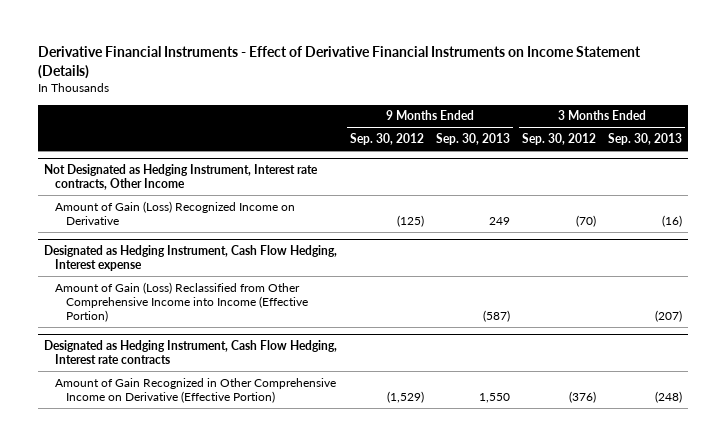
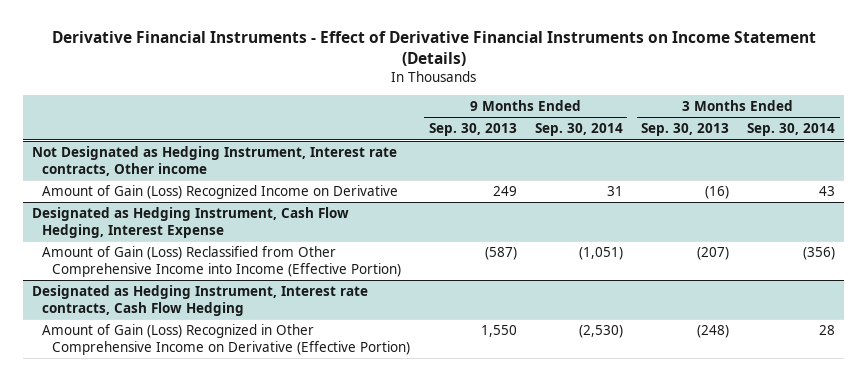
- | 9 Months Ended Sep. 30, 2012 | 9 Months Ended Sep. 30, 2013 | 3 Months Ended Sep. 30, 2012 | 3 Months Ended Sep. 30, 2013
+ | 9 Months Ended Sep. 30, 2013 | 9 Months Ended Sep. 30, 2014 | 3 Months Ended Sep. 30, 2013 | 3 Months Ended Sep. 30, 2014
- Not Designated as Hedging Instrument, Interest rate contracts, Other Income
+ Not Designated as Hedging Instrument, Interest rate contracts, Other income
- Designated as Hedging Instrument, Cash Flow Hedging, Interest expense
+ Designated as Hedging Instrument, Cash Flow Hedging, Interest Expense
- Designated as Hedging Instrument, Cash Flow Hedging, Interest rate contracts
- Amount of Gain Recognized in Other Comprehensive Income on Derivative (Effective Portion) | (1,529) | 1,550 | (376) | (248)
+ Designated as Hedging Instrument, Interest rate contracts, Cash Flow Hedging
+ Amount of Gain (Loss) Recognized in Other Comprehensive Income on Derivative (Effective Portion) | 1,550 | (2,530) | (248) | 28

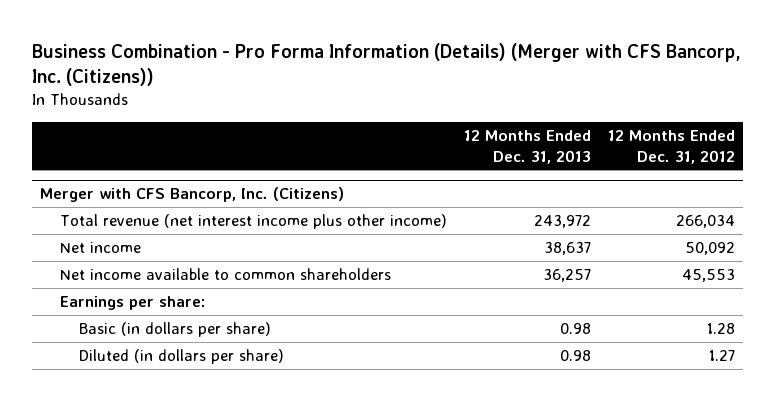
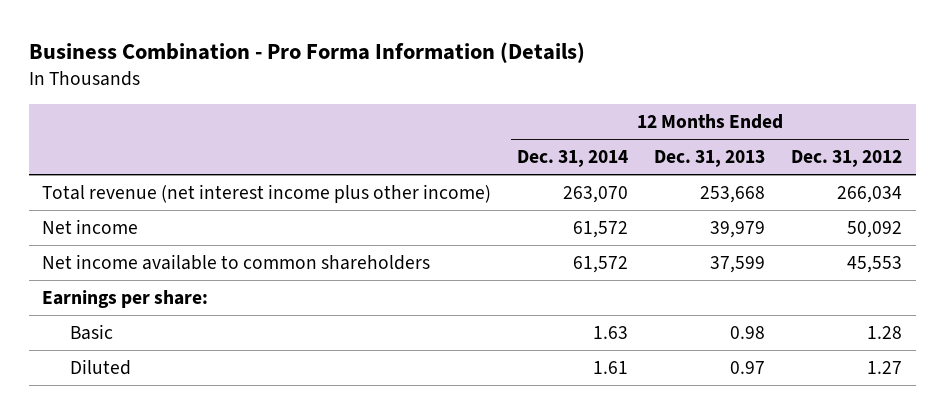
- Business Combination - Pro Forma Information (Details) (Merger with CFS Bancorp, Inc. (Citizens))
+ Business Combination - Pro Forma Information (Details)
- | 12 Months Ended Dec. 31, 2013 | 12 Months Ended Dec. 31, 2012
+ | 12 Months Ended Dec. 31, 2014 | 12 Months Ended Dec. 31, 2013 | 12 Months Ended Dec. 31, 2012
- Merger with CFS Bancorp, Inc. (Citizens)
- Total revenue (net interest income plus other income) | 243,972 | 266,034
- Net income | 38,637 | 50,092
- Net income available to common shareholders | 36,257 | 45,553
+ Total revenue (net interest income plus other income) | 263,070 | 253,668 | 266,034
+ Net income | 61,572 | 39,979 | 50,092
+ Net income available to common shareholders | 61,572 | 37,599 | 45,553
- Basic (in dollars per share) | 0.98 | 1.28
- Diluted (in dollars per share) | 0.98 | 1.27
+ Basic | 1.63 | 0.98 | 1.28
+ Diluted | 1.61 | 0.97 | 1.27

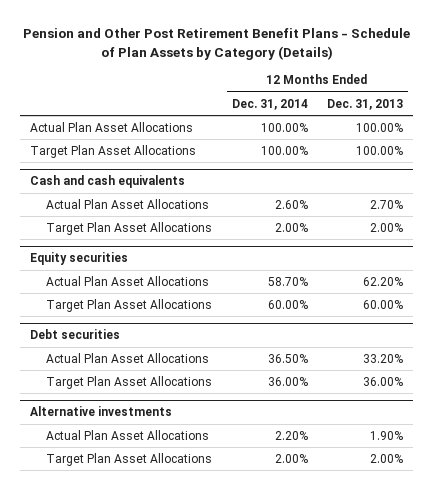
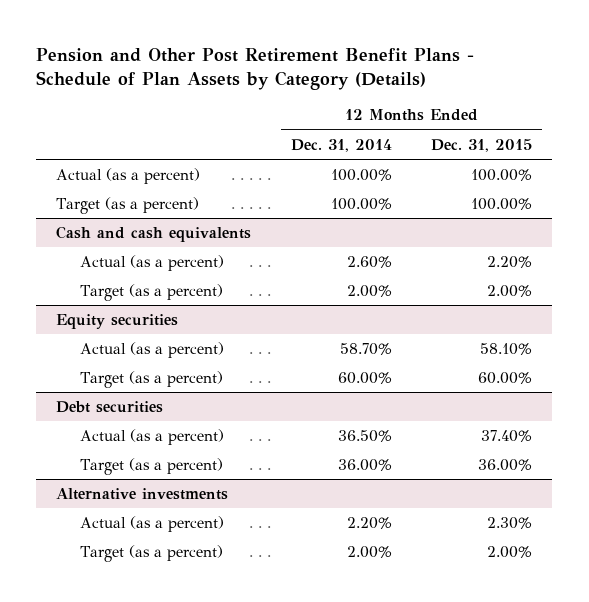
- | 12 Months Ended Dec. 31, 2014 | 12 Months Ended Dec. 31, 2013
+ | 12 Months Ended Dec. 31, 2014 | 12 Months Ended Dec. 31, 2015
- Actual Plan Asset Allocations | 100.00% | 100.00%
- Target Plan Asset Allocations | 100.00% | 100.00%
+ Actual (as a percent) | 100.00% | 100.00%
+ Target (as a percent) | 100.00% | 100.00%
@ Cash and cash equivalents
- Actual Plan Asset Allocations | 2.60% | 2.70%
- Target Plan Asset Allocations | 2.00% | 2.00%
+ Actual (as a percent) | 2.60% | 2.20%
+ Target (as a percent) | 2.00% | 2.00%
@ Equity securities
- Actual Plan Asset Allocations | 58.70% | 62.20%
- Target Plan Asset Allocations | 60.00% | 60.00%
+ Actual (as a percent) | 58.70% | 58.10%
+ Target (as a percent) | 60.00% | 60.00%
@ Debt securities
- Actual Plan Asset Allocations | 36.50% | 33.20%
- Target Plan Asset Allocations | 36.00% | 36.00%
+ Actual (as a percent) | 36.50% | 37.40%
+ Target (as a percent) | 36.00% | 36.00%
@ Alternative investments
- Actual Plan Asset Allocations | 2.20% | 1.90%
- Target Plan Asset Allocations | 2.00% | 2.00%
+ Actual (as a percent) | 2.20% | 2.30%
+ Target (as a percent) | 2.00% | 2.00%

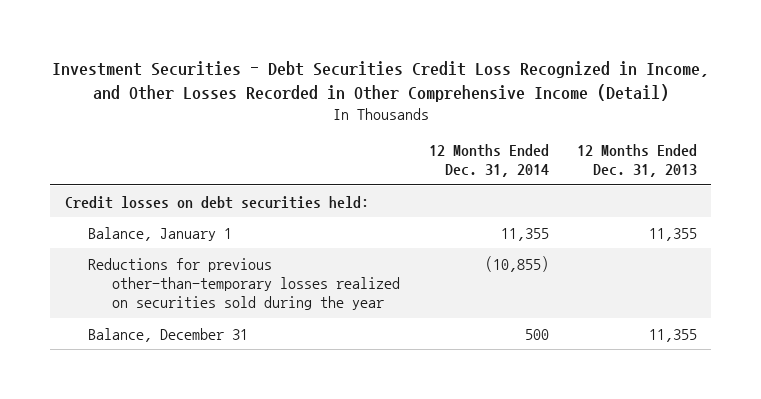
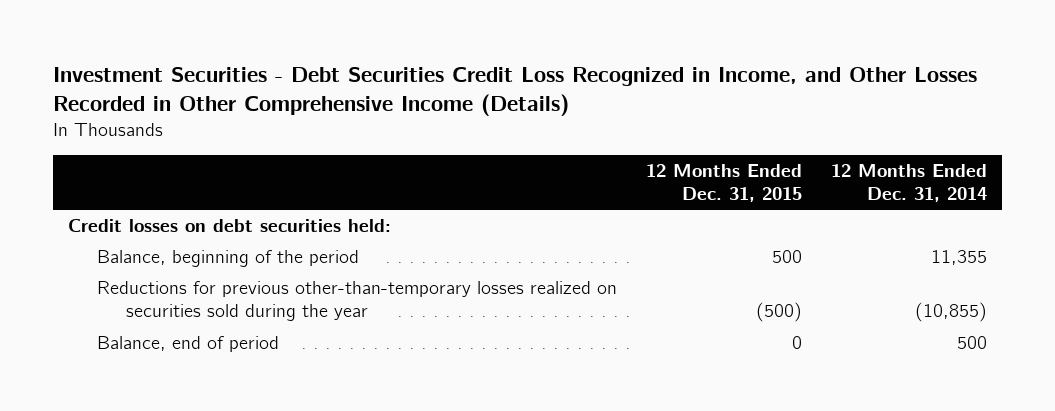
- Investment Securities - Debt Securities Credit Loss Recognized in Income, and Other Losses Recorded in Other Comprehensive Income (Detail)
+ Investment Securities - Debt Securities Credit Loss Recognized in Income, and Other Losses Recorded in Other Comprehensive Income (Details)
- | 12 Months Ended Dec. 31, 2014 | 12 Months Ended Dec. 31, 2013
+ | 12 Months Ended Dec. 31, 2015 | 12 Months Ended Dec. 31, 2014
- Balance, January 1 | 11,355 | 11,355
+ Balance, beginning of the period | 500 | 11,355
- Balance, December 31 | 500 | 11,355
+ Balance, end of period | 0 | 500

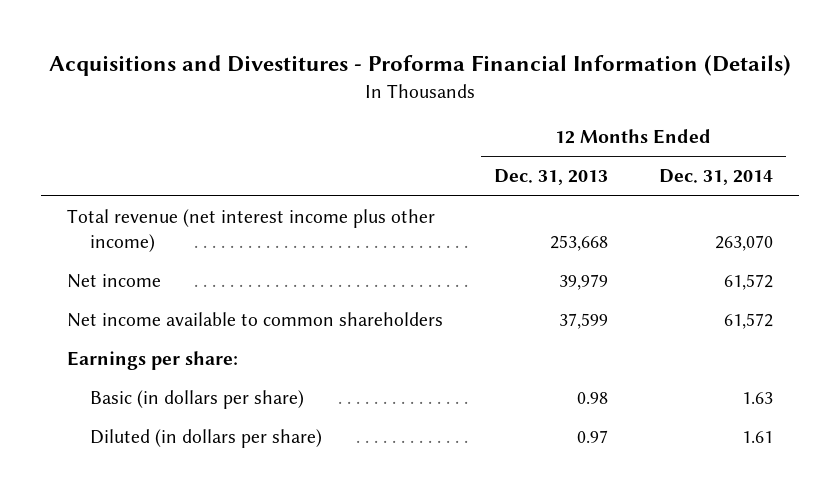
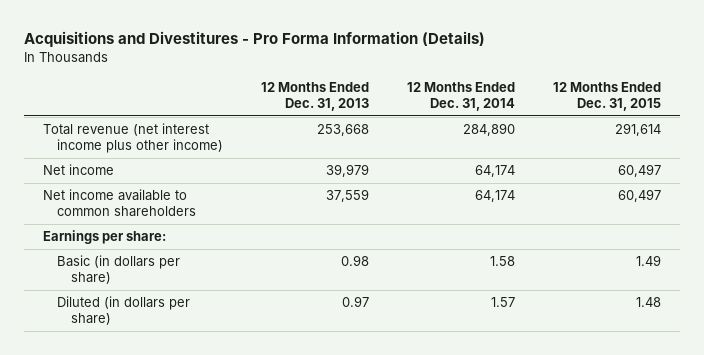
- Acquisitions and Divestitures - Proforma Financial Information (Details)
+ Acquisitions and Divestitures - Pro Forma Information (Details)
- | 12 Months Ended Dec. 31, 2013 | 12 Months Ended Dec. 31, 2014
+ | 12 Months Ended Dec. 31, 2013 | 12 Months Ended Dec. 31, 2014 | 12 Months Ended Dec. 31, 2015
- Total revenue (net interest income plus other income) | 253,668 | 263,070
- Net income | 39,979 | 61,572
- Net income available to common shareholders | 37,599 | 61,572
+ Total revenue (net interest income plus other income) | 253,668 | 284,890 | 291,614
+ Net income | 39,979 | 64,174 | 60,497
+ Net income available to common shareholders | 37,559 | 64,174 | 60,497
- Basic (in dollars per share) | 0.98 | 1.63
- Diluted (in dollars per share) | 0.97 | 1.61
+ Basic (in dollars per share) | 0.98 | 1.58 | 1.49
+ Diluted (in dollars per share) | 0.97 | 1.57 | 1.48

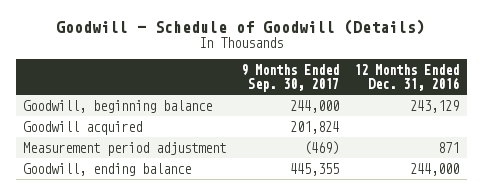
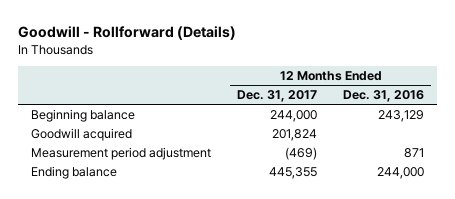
- Goodwill - Schedule of Goodwill (Details)
+ Goodwill - Rollforward (Details)
- | 9 Months Ended Sep. 30, 2017 | 12 Months Ended Dec. 31, 2016
+ | 12 Months Ended Dec. 31, 2017 | 12 Months Ended Dec. 31, 2016
- Goodwill, beginning balance | 244,000 | 243,129
+ Beginning balance | 244,000 | 243,129
- Goodwill, ending balance | 445,355 | 244,000
+ Ending balance | 445,355 | 244,000

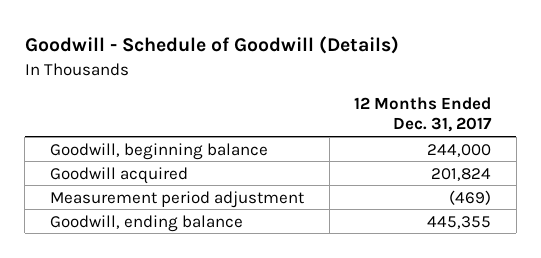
- Goodwill - Rollforward (Details)
+ Goodwill - Schedule of Goodwill (Details)
- | 12 Months Ended Dec. 31, 2017 | 12 Months Ended Dec. 31, 2016
+ | 12 Months Ended Dec. 31, 2017
- Beginning balance | 244,000 | 243,129
+ Goodwill, beginning balance | 244,000
- Ending balance | 445,355 | 244,000
+ Goodwill, ending balance | 445,355

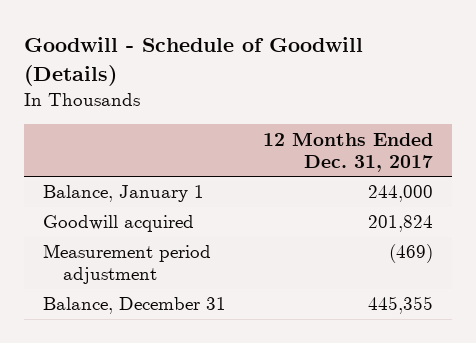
- Goodwill, beginning balance | 244,000
+ Balance, January 1 | 244,000
- Goodwill, ending balance | 445,355
+ Balance, December 31 | 445,355

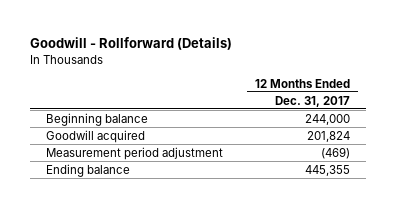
- Goodwill - Schedule of Goodwill (Details)
+ Goodwill - Rollforward (Details)
- Balance, January 1 | 244,000
+ Beginning balance | 244,000
- Balance, December 31 | 445,355
+ Ending balance | 445,355

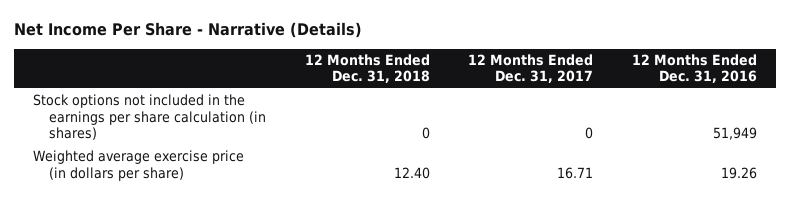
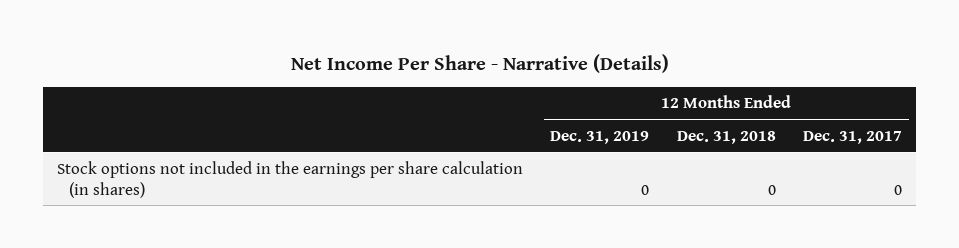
- | 12 Months Ended Dec. 31, 2018 | 12 Months Ended Dec. 31, 2017 | 12 Months Ended Dec. 31, 2016
+ | 12 Months Ended Dec. 31, 2019 | 12 Months Ended Dec. 31, 2018 | 12 Months Ended Dec. 31, 2017
- Weighted average exercise price (in dollars per share) | 12.40 | 16.71 | 19.26

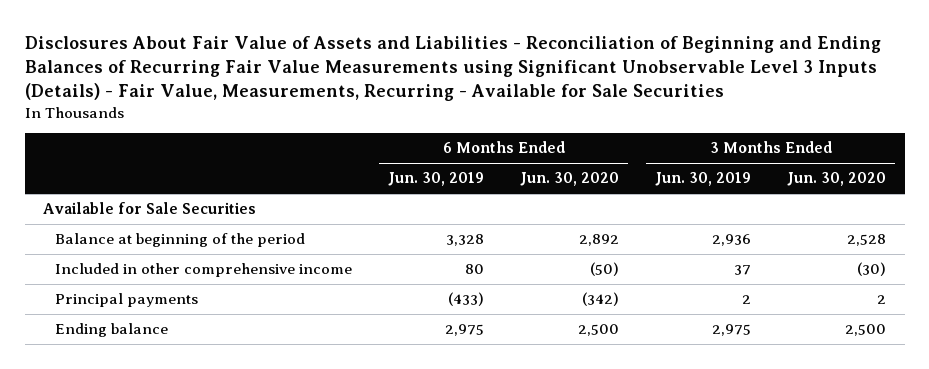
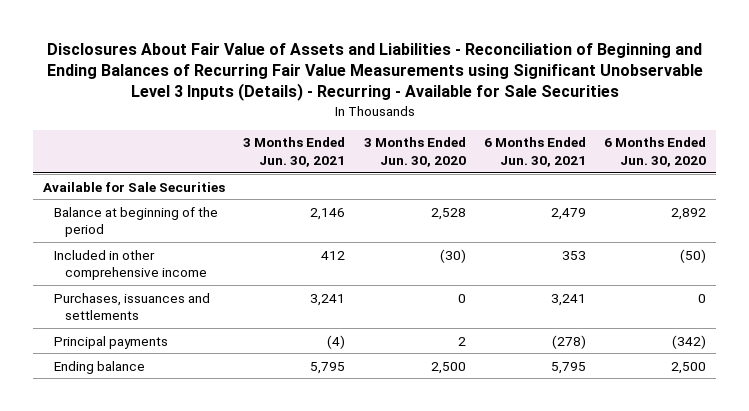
- Disclosures About Fair Value of Assets and Liabilities - Reconciliation of Beginning and Ending Balances of Recurring Fair Value Measurements using Significant Unobservable Level 3 Inputs (Details) - Fair Value, Measurements, Recurring - Available for Sale Securities
+ Disclosures About Fair Value of Assets and Liabilities - Reconciliation of Beginning and Ending Balances of Recurring Fair Value Measurements using Significant Unobservable Level 3 Inputs (Details) - Recurring - Available for Sale Securities
- | 6 Months Ended Jun. 30, 2019 | 6 Months Ended Jun. 30, 2020 | 3 Months Ended Jun. 30, 2019 | 3 Months Ended Jun. 30, 2020
+ | 3 Months Ended Jun. 30, 2021 | 3 Months Ended Jun. 30, 2020 | 6 Months Ended Jun. 30, 2021 | 6 Months Ended Jun. 30, 2020
+ Purchases, issuances and settlements | 3,241 | 0 | 3,241 | 0

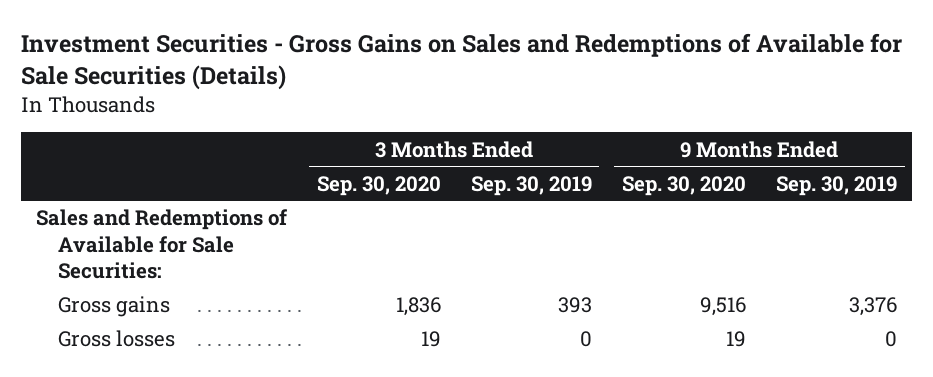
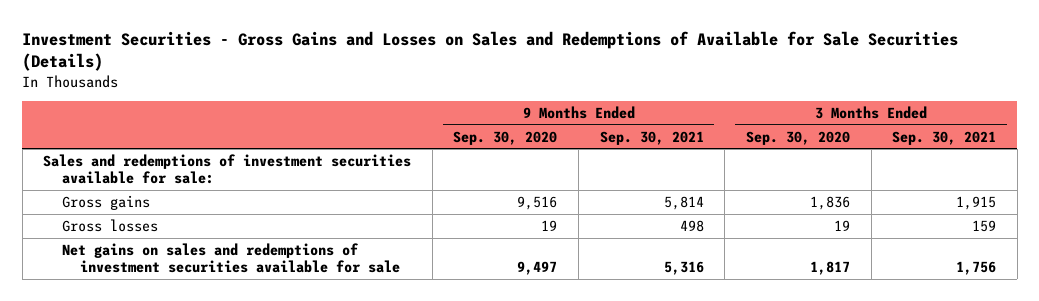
- Investment Securities - Gross Gains on Sales and Redemptions of Available for Sale Securities (Details)
+ Investment Securities - Gross Gains and Losses on Sales and Redemptions of Available for Sale Securities (Details)
- | 3 Months Ended Sep. 30, 2020 | 3 Months Ended Sep. 30, 2019 | 9 Months Ended Sep. 30, 2020 | 9 Months Ended Sep. 30, 2019
+ | 9 Months Ended Sep. 30, 2020 | 9 Months Ended Sep. 30, 2021 | 3 Months Ended Sep. 30, 2020 | 3 Months Ended Sep. 30, 2021
- Sales and Redemptions of Available for Sale Securities:
+ Sales and redemptions of investment securities available for sale:
+ Net gains on sales and redemptions of investment securities available for sale | 9,497 | 5,316 | 1,817 | 1,756

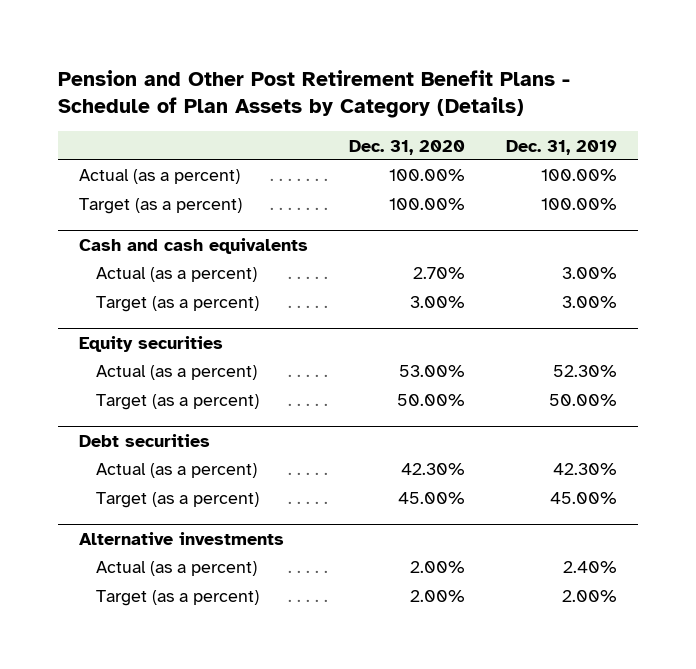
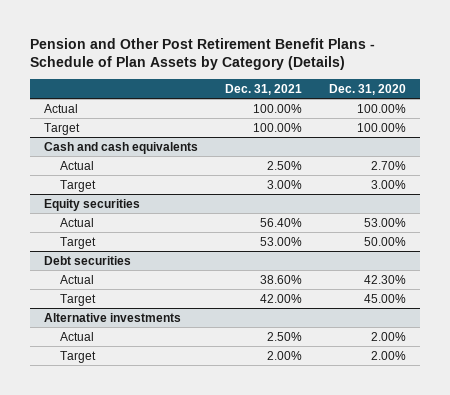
- | Dec. 31, 2020 | Dec. 31, 2019
+ | Dec. 31, 2021 | Dec. 31, 2020
- Actual (as a percent) | 100.00% | 100.00%
- Target (as a percent) | 100.00% | 100.00%
+ Actual | 100.00% | 100.00%
+ Target | 100.00% | 100.00%
@ Cash and cash equivalents
- Actual (as a percent) | 2.70% | 3.00%
- Target (as a percent) | 3.00% | 3.00%
+ Actual | 2.50% | 2.70%
+ Target | 3.00% | 3.00%
@ Equity securities
- Actual (as a percent) | 53.00% | 52.30%
- Target (as a percent) | 50.00% | 50.00%
+ Actual | 56.40% | 53.00%
+ Target | 53.00% | 50.00%
@ Debt securities
- Actual (as a percent) | 42.30% | 42.30%
- Target (as a percent) | 45.00% | 45.00%
+ Actual | 38.60% | 42.30%
+ Target | 42.00% | 45.00%
@ Alternative investments
- Actual (as a percent) | 2.00% | 2.40%
- Target (as a percent) | 2.00% | 2.00%
+ Actual | 2.50% | 2.00%
+ Target | 2.00% | 2.00%

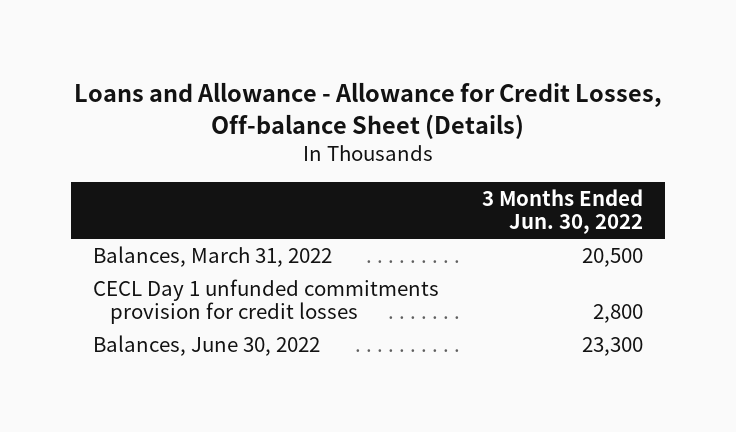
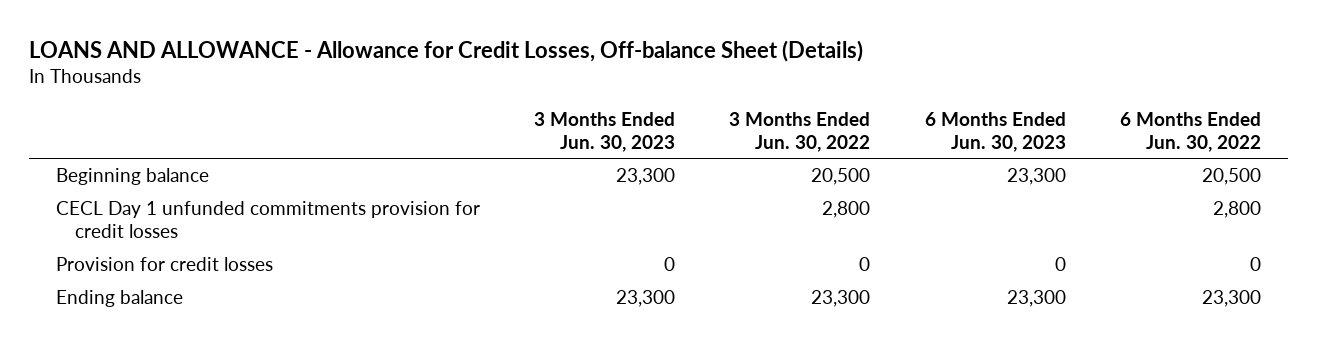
- Loans and Allowance - Allowance for Credit Losses, Off-balance Sheet (Details)
+ LOANS AND ALLOWANCE - Allowance for Credit Losses, Off-balance Sheet (Details)
- | 3 Months Ended Jun. 30, 2022
+ | 3 Months Ended Jun. 30, 2023 | 3 Months Ended Jun. 30, 2022 | 6 Months Ended Jun. 30, 2023 | 6 Months Ended Jun. 30, 2022
- Balances, March 31, 2022 | 20,500
+ Beginning balance | 23,300 | 20,500 | 23,300 | 20,500
- Balances, June 30, 2022 | 23,300
+ Provision for credit losses | 0 | 0 | 0 | 0
+ Ending balance | 23,300 | 23,300 | 23,300 | 23,300

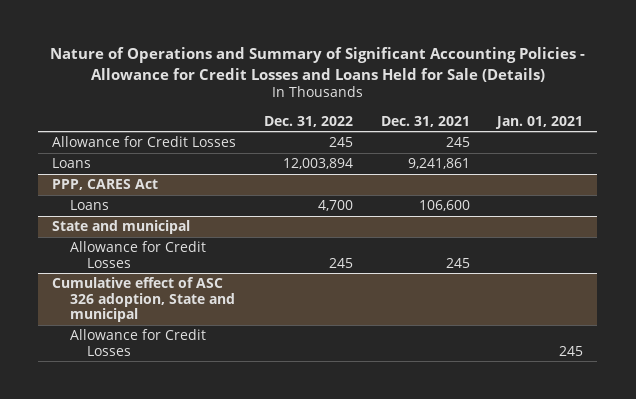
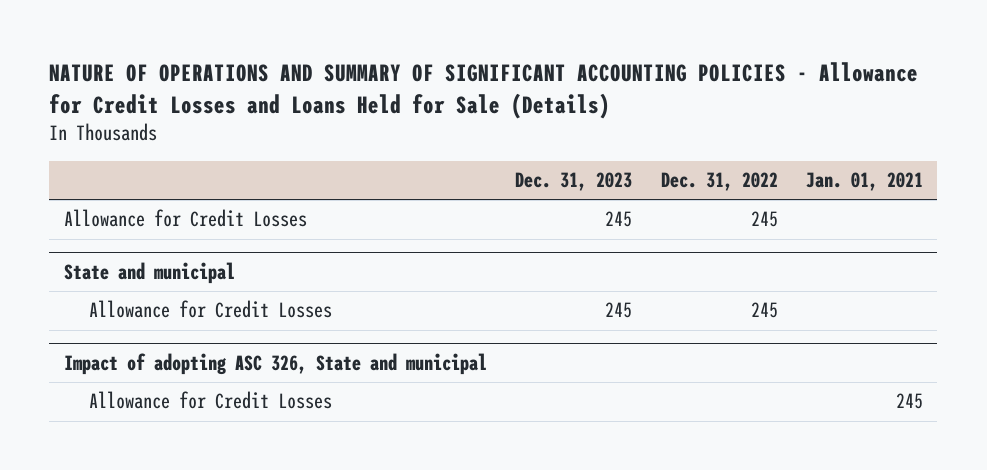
- Nature of Operations and Summary of Significant Accounting Policies - Allowance for Credit Losses and Loans Held for Sale (Details)
+ NATURE OF OPERATIONS AND SUMMARY OF SIGNIFICANT ACCOUNTING POLICIES - Allowance for Credit Losses and Loans Held for Sale (Details)
- | Dec. 31, 2022 | Dec. 31, 2021 | Jan. 01, 2021
+ | Dec. 31, 2023 | Dec. 31, 2022 | Jan. 01, 2021
- Loans | 12,003,894 | 9,241,861 |
- PPP, CARES Act
- Loans | 4,700 | 106,600 |
- Cumulative effect of ASC 326 adoption, State and municipal
+ Impact of adopting ASC 326, State and municipal

